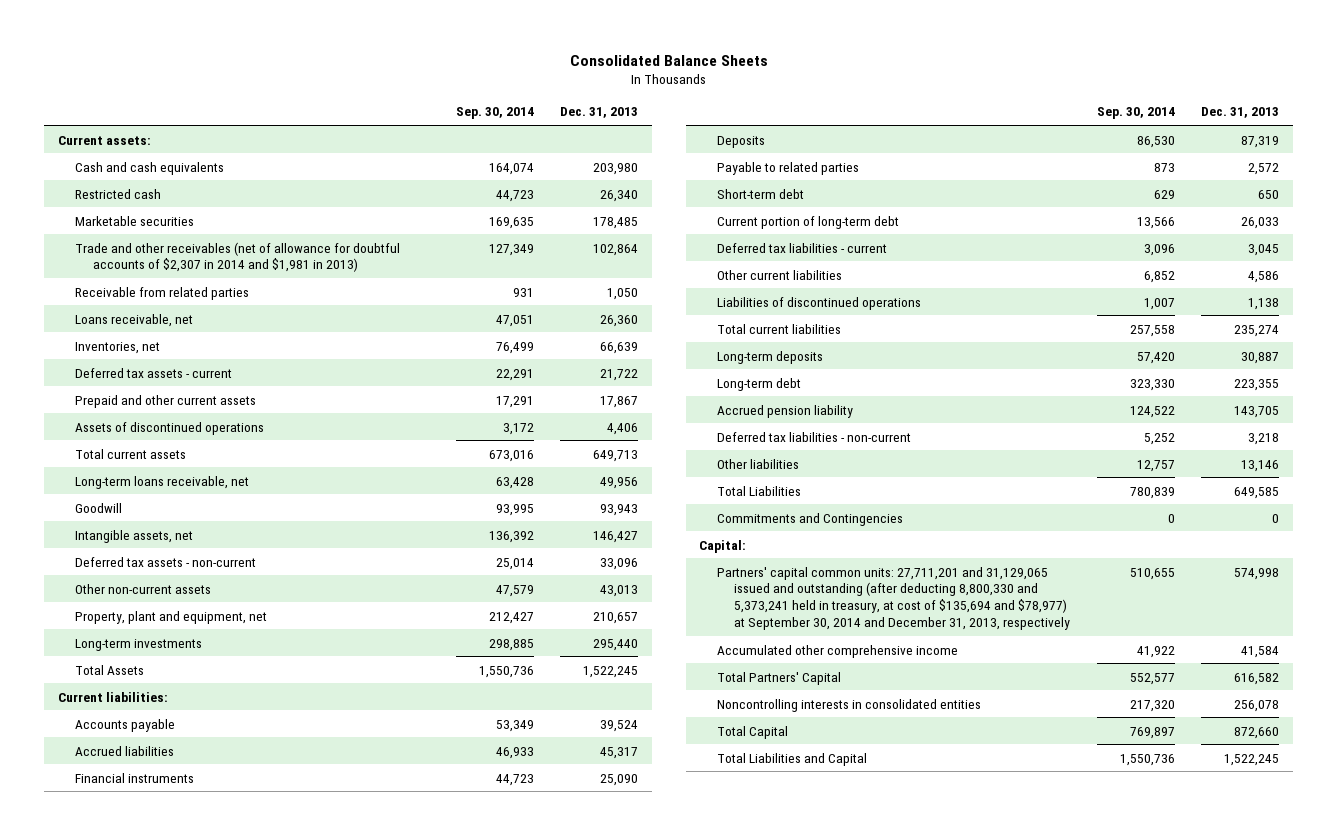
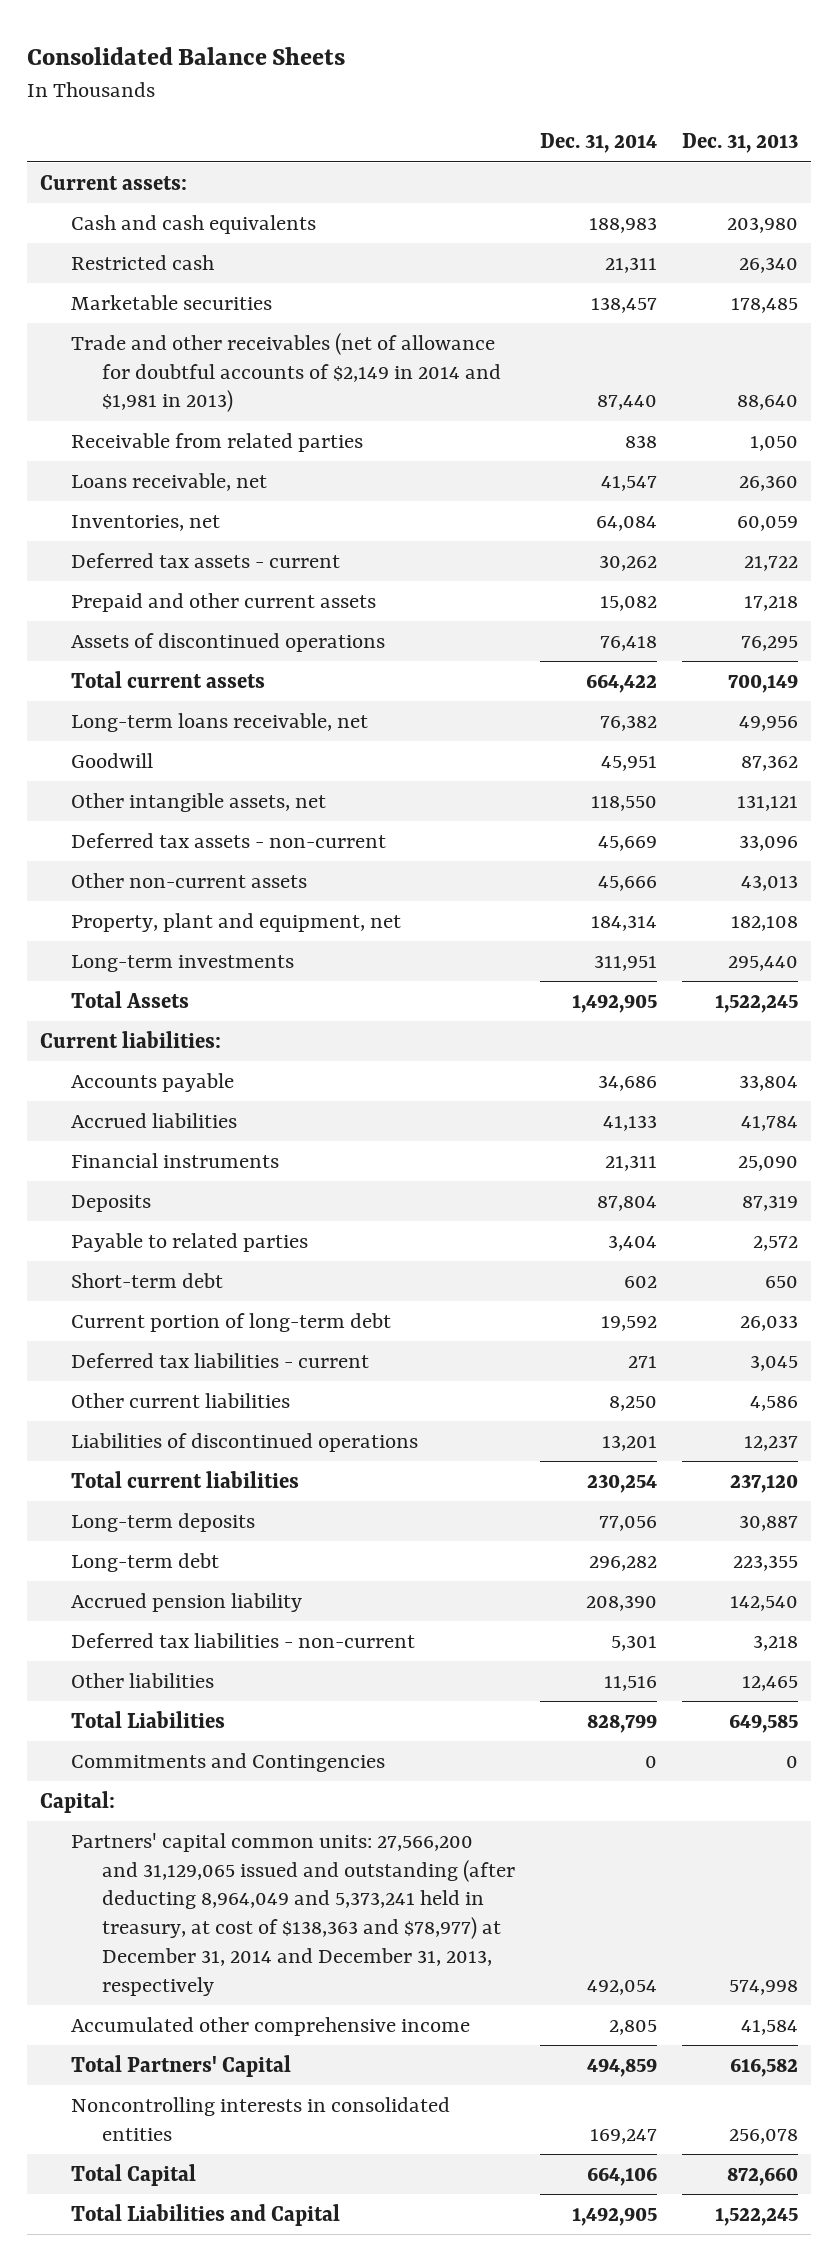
- | Sep. 30, 2014 | Dec. 31, 2013
+ | Dec. 31, 2014 | Dec. 31, 2013
- Trade and other receivables (net of allowance for doubtful accounts of $2,307 in 2014 and $1,981 in 2013) | 127,349 | 102,864
+ Trade and other receivables (net of allowance for doubtful accounts of $2,149 in 2014 and $1,981 in 2013) | 87,440 | 88,640
- Inventories, net | 76,499 | 66,639
+ Inventories, net | 64,084 | 60,059
- Prepaid and other current assets | 17,291 | 17,867
- Assets of discontinued operations | 3,172 | 4,406
- Total current assets | 673,016 | 649,713
+ Prepaid and other current assets | 15,082 | 17,218
+ Assets of discontinued operations | 76,418 | 76,295
+ Total current assets | 664,422 | 700,149
- Goodwill | 93,995 | 93,943
- Intangible assets, net | 136,392 | 146,427
+ Goodwill | 45,951 | 87,362
+ Other intangible assets, net | 118,550 | 131,121
- Property, plant and equipment, net | 212,427 | 210,657
+ Property, plant and equipment, net | 184,314 | 182,108
- Accounts payable | 53,349 | 39,524
- Accrued liabilities | 46,933 | 45,317
+ Accounts payable | 34,686 | 33,804
+ Accrued liabilities | 41,133 | 41,784
- Liabilities of discontinued operations | 1,007 | 1,138
- Total current liabilities | 257,558 | 235,274
+ Liabilities of discontinued operations | 13,201 | 12,237
+ Total current liabilities | 230,254 | 237,120
- Accrued pension liability | 124,522 | 143,705
+ Accrued pension liability | 208,390 | 142,540
- Other liabilities | 12,757 | 13,146
+ Other liabilities | 11,516 | 12,465
- Partners' capital common units: 27,711,201 and 31,129,065 issued and outstanding (after deducting 8,800,330 and 5,373,241 held in treasury, at cost of $135,694 and $78,977) at September 30, 2014 and December 31, 2013, respectively | 510,655 | 574,998
+ Partners' capital common units: 27,566,200 and 31,129,065 issued and outstanding (after deducting 8,964,049 and 5,373,241 held in treasury, at cost of $138,363 and $78,977) at December 31, 2014 and December 31, 2013, respectively | 492,054 | 574,998

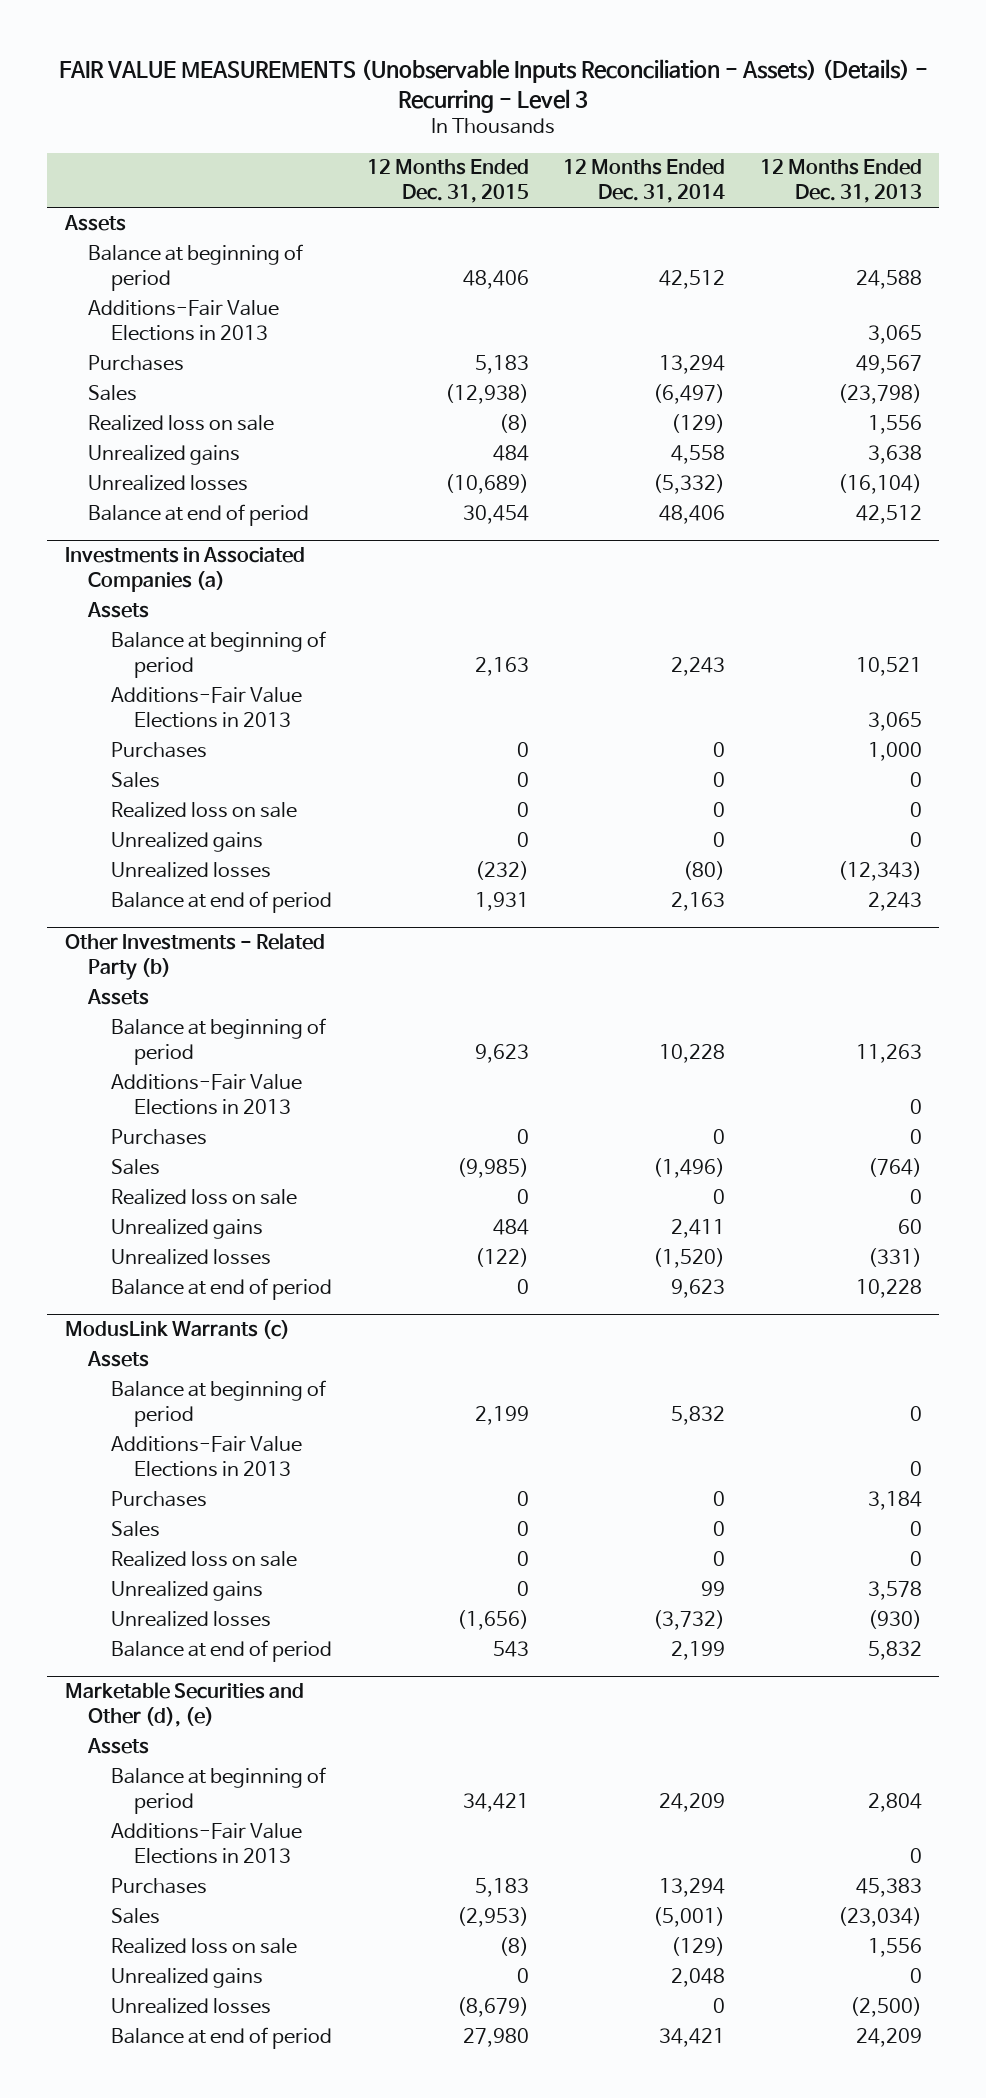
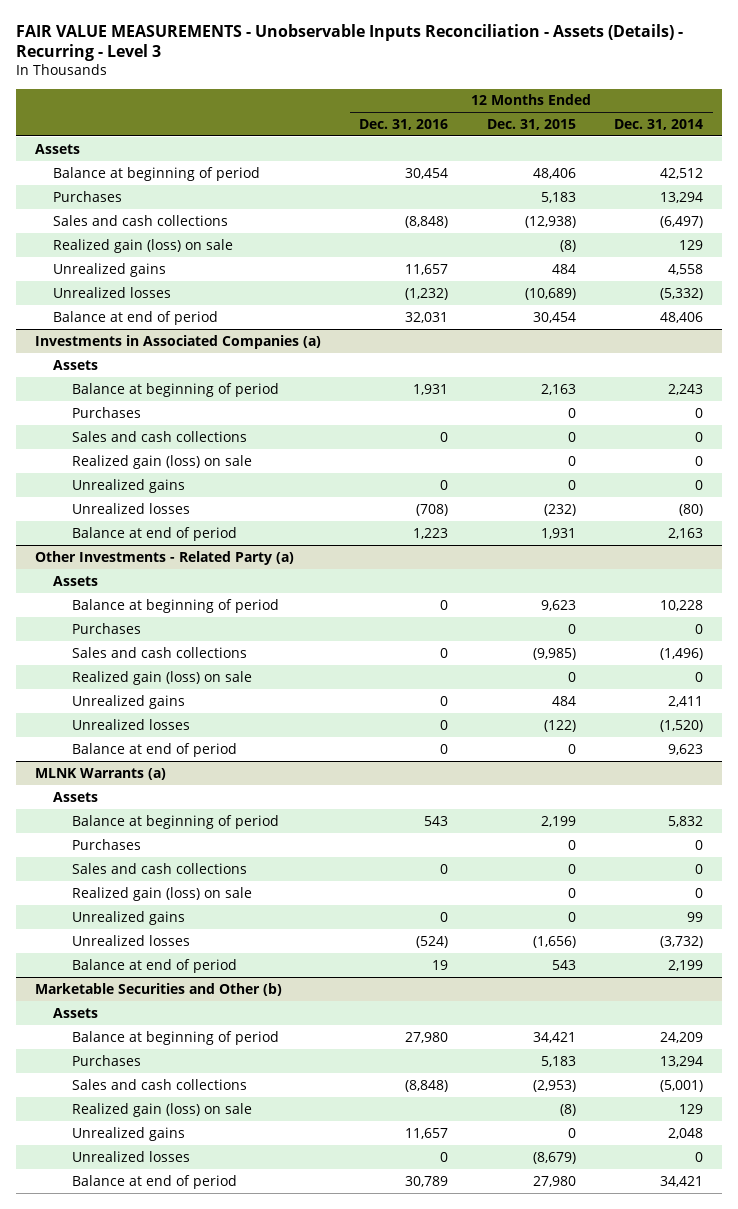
- FAIR VALUE MEASUREMENTS (Unobservable Inputs Reconciliation - Assets) (Details) - Recurring - Level 3
+ FAIR VALUE MEASUREMENTS - Unobservable Inputs Reconciliation - Assets (Details) - Recurring - Level 3
- | 12 Months Ended Dec. 31, 2015 | 12 Months Ended Dec. 31, 2014 | 12 Months Ended Dec. 31, 2013
+ | 12 Months Ended Dec. 31, 2016 | 12 Months Ended Dec. 31, 2015 | 12 Months Ended Dec. 31, 2014
- Additions-Fair Value Elections in 2013 | | | 3,065
- Sales | (12,938) | (6,497) | (23,798)
- Realized loss on sale | (8) | (129) | 1,556
+ Sales and cash collections | (8,848) | (12,938) | (6,497)
+ Realized gain (loss) on sale | | (8) | 129
@ Investments in Associated Companies (a)
- Additions-Fair Value Elections in 2013 | | | 3,065
- Sales | 0 | 0 | 0
- Realized loss on sale | 0 | 0 | 0
+ Sales and cash collections | 0 | 0 | 0
+ Realized gain (loss) on sale | | 0 | 0
- Other Investments - Related Party (b)
+ Other Investments - Related Party (a)
- Additions-Fair Value Elections in 2013 | | | 0
- Sales | (9,985) | (1,496) | (764)
- Realized loss on sale | 0 | 0 | 0
+ Sales and cash collections | 0 | (9,985) | (1,496)
+ Realized gain (loss) on sale | | 0 | 0
- ModusLink Warrants (c)
+ MLNK Warrants (a)
- Additions-Fair Value Elections in 2013 | | | 0
- Sales | 0 | 0 | 0
- Realized loss on sale | 0 | 0 | 0
+ Sales and cash collections | 0 | 0 | 0
+ Realized gain (loss) on sale | | 0 | 0
- Marketable Securities and Other (d), (e)
+ Marketable Securities and Other (b)
- Additions-Fair Value Elections in 2013 | | | 0
- Sales | (2,953) | (5,001) | (23,034)
- Realized loss on sale | (8) | (129) | 1,556
+ Sales and cash collections | (8,848) | (2,953) | (5,001)
+ Realized gain (loss) on sale | | (8) | 129

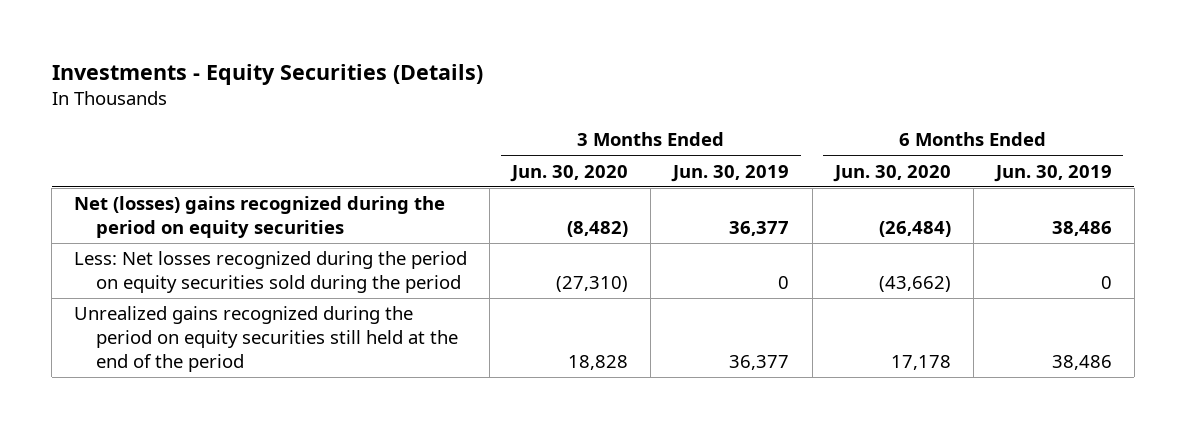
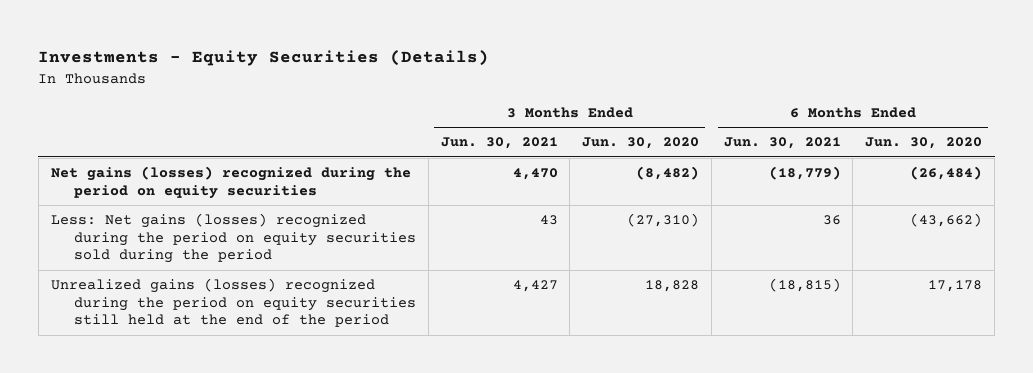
- | 3 Months Ended Jun. 30, 2020 | 3 Months Ended Jun. 30, 2019 | 6 Months Ended Jun. 30, 2020 | 6 Months Ended Jun. 30, 2019
+ | 3 Months Ended Jun. 30, 2021 | 3 Months Ended Jun. 30, 2020 | 6 Months Ended Jun. 30, 2021 | 6 Months Ended Jun. 30, 2020
- Net (losses) gains recognized during the period on equity securities | (8,482) | 36,377 | (26,484) | 38,486
- Less: Net losses recognized during the period on equity securities sold during the period | (27,310) | 0 | (43,662) | 0
- Unrealized gains recognized during the period on equity securities still held at the end of the period | 18,828 | 36,377 | 17,178 | 38,486
+ Net gains (losses) recognized during the period on equity securities | 4,470 | (8,482) | (18,779) | (26,484)
+ Less: Net gains (losses) recognized during the period on equity securities sold during the period | 43 | (27,310) | 36 | (43,662)
+ Unrealized gains (losses) recognized during the period on equity securities still held at the end of the period | 4,427 | 18,828 | (18,815) | 17,178

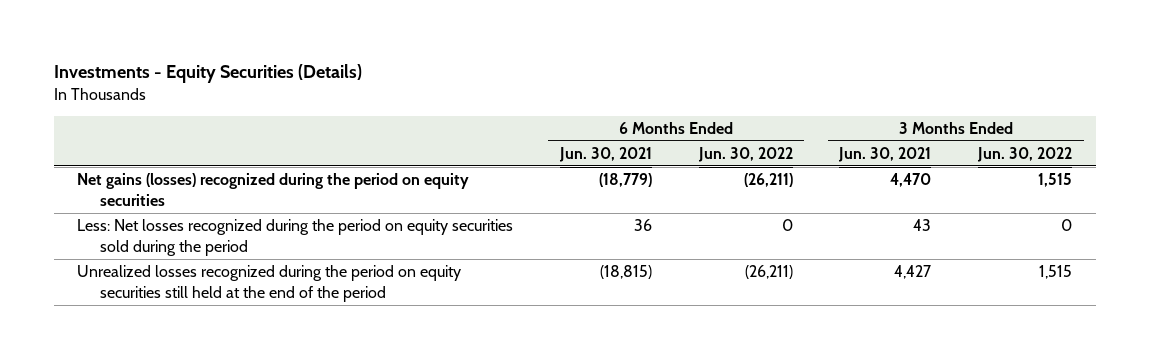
- | 3 Months Ended Jun. 30, 2021 | 3 Months Ended Jun. 30, 2020 | 6 Months Ended Jun. 30, 2021 | 6 Months Ended Jun. 30, 2020
+ | 6 Months Ended Jun. 30, 2021 | 6 Months Ended Jun. 30, 2022 | 3 Months Ended Jun. 30, 2021 | 3 Months Ended Jun. 30, 2022
- Less: Net gains (losses) recognized during the period on equity securities sold during the period | 43 | (27,310) | 36 | (43,662)
- Unrealized gains (losses) recognized during the period on equity securities still held at the end of the period | 4,427 | 18,828 | (18,815) | 17,178
+ Less: Net losses recognized during the period on equity securities sold during the period | 36 | 0 | 43 | 0
+ Unrealized losses recognized during the period on equity securities still held at the end of the period | (18,815) | (26,211) | 4,427 | 1,515

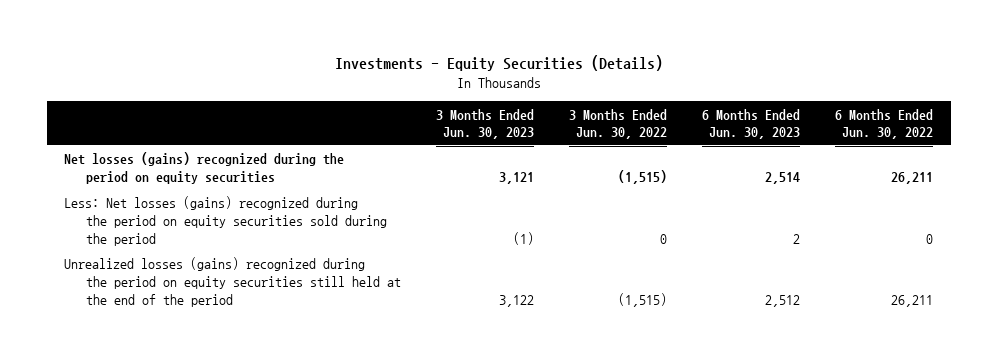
- | 6 Months Ended Jun. 30, 2021 | 6 Months Ended Jun. 30, 2022 | 3 Months Ended Jun. 30, 2021 | 3 Months Ended Jun. 30, 2022
+ | 3 Months Ended Jun. 30, 2023 | 3 Months Ended Jun. 30, 2022 | 6 Months Ended Jun. 30, 2023 | 6 Months Ended Jun. 30, 2022
- Net gains (losses) recognized during the period on equity securities | (18,779) | (26,211) | 4,470 | 1,515
- Less: Net losses recognized during the period on equity securities sold during the period | 36 | 0 | 43 | 0
- Unrealized losses recognized during the period on equity securities still held at the end of the period | (18,815) | (26,211) | 4,427 | 1,515
+ Net losses (gains) recognized during the period on equity securities | 3,121 | (1,515) | 2,514 | 26,211
+ Less: Net losses (gains) recognized during the period on equity securities sold during the period | (1) | 0 | 2 | 0
+ Unrealized losses (gains) recognized during the period on equity securities still held at the end of the period | 3,122 | (1,515) | 2,512 | 26,211

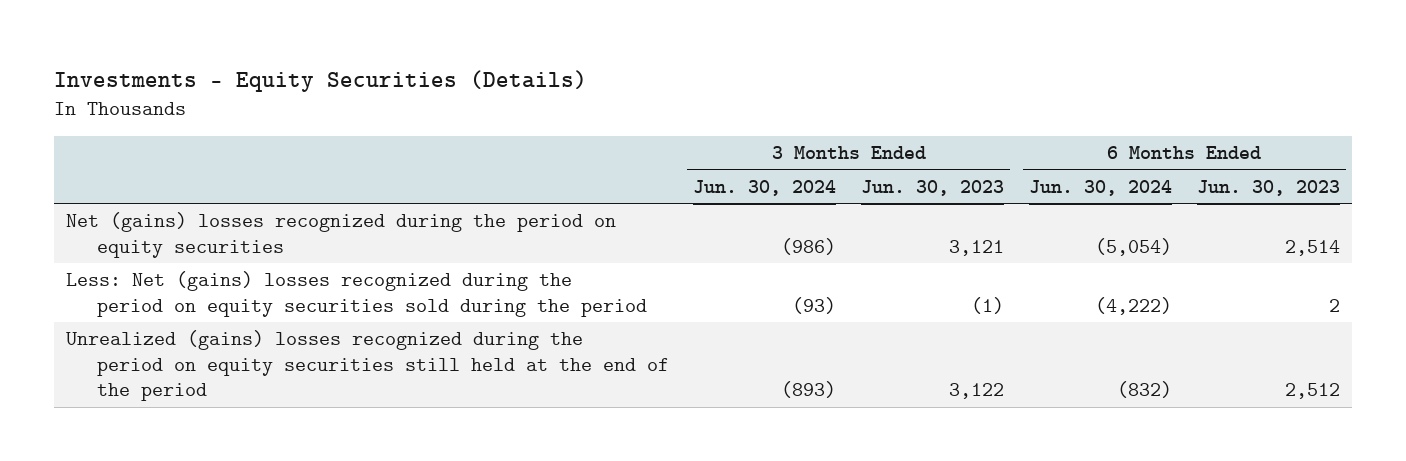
- | 3 Months Ended Jun. 30, 2023 | 3 Months Ended Jun. 30, 2022 | 6 Months Ended Jun. 30, 2023 | 6 Months Ended Jun. 30, 2022
+ | 3 Months Ended Jun. 30, 2024 | 3 Months Ended Jun. 30, 2023 | 6 Months Ended Jun. 30, 2024 | 6 Months Ended Jun. 30, 2023
- Net losses (gains) recognized during the period on equity securities | 3,121 | (1,515) | 2,514 | 26,211
- Less: Net losses (gains) recognized during the period on equity securities sold during the period | (1) | 0 | 2 | 0
- Unrealized losses (gains) recognized during the period on equity securities still held at the end of the period | 3,122 | (1,515) | 2,512 | 26,211
+ Net (gains) losses recognized during the period on equity securities | (986) | 3,121 | (5,054) | 2,514
+ Less: Net (gains) losses recognized during the period on equity securities sold during the period | (93) | (1) | (4,222) | 2
+ Unrealized (gains) losses recognized during the period on equity securities still held at the end of the period | (893) | 3,122 | (832) | 2,512

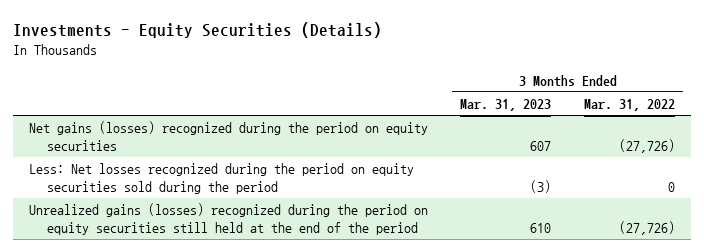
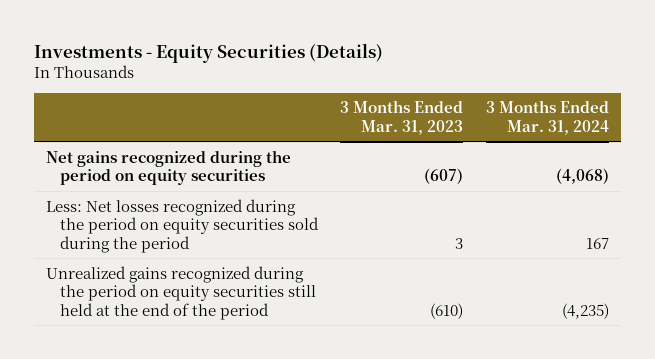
- | 3 Months Ended Mar. 31, 2023 | 3 Months Ended Mar. 31, 2022
+ | 3 Months Ended Mar. 31, 2023 | 3 Months Ended Mar. 31, 2024
- Net gains (losses) recognized during the period on equity securities | 607 | (27,726)
- Less: Net losses recognized during the period on equity securities sold during the period | (3) | 0
- Unrealized gains (losses) recognized during the period on equity securities still held at the end of the period | 610 | (27,726)
+ Net gains recognized during the period on equity securities | (607) | (4,068)
+ Less: Net losses recognized during the period on equity securities sold during the period | 3 | 167
+ Unrealized gains recognized during the period on equity securities still held at the end of the period | (610) | (4,235)

